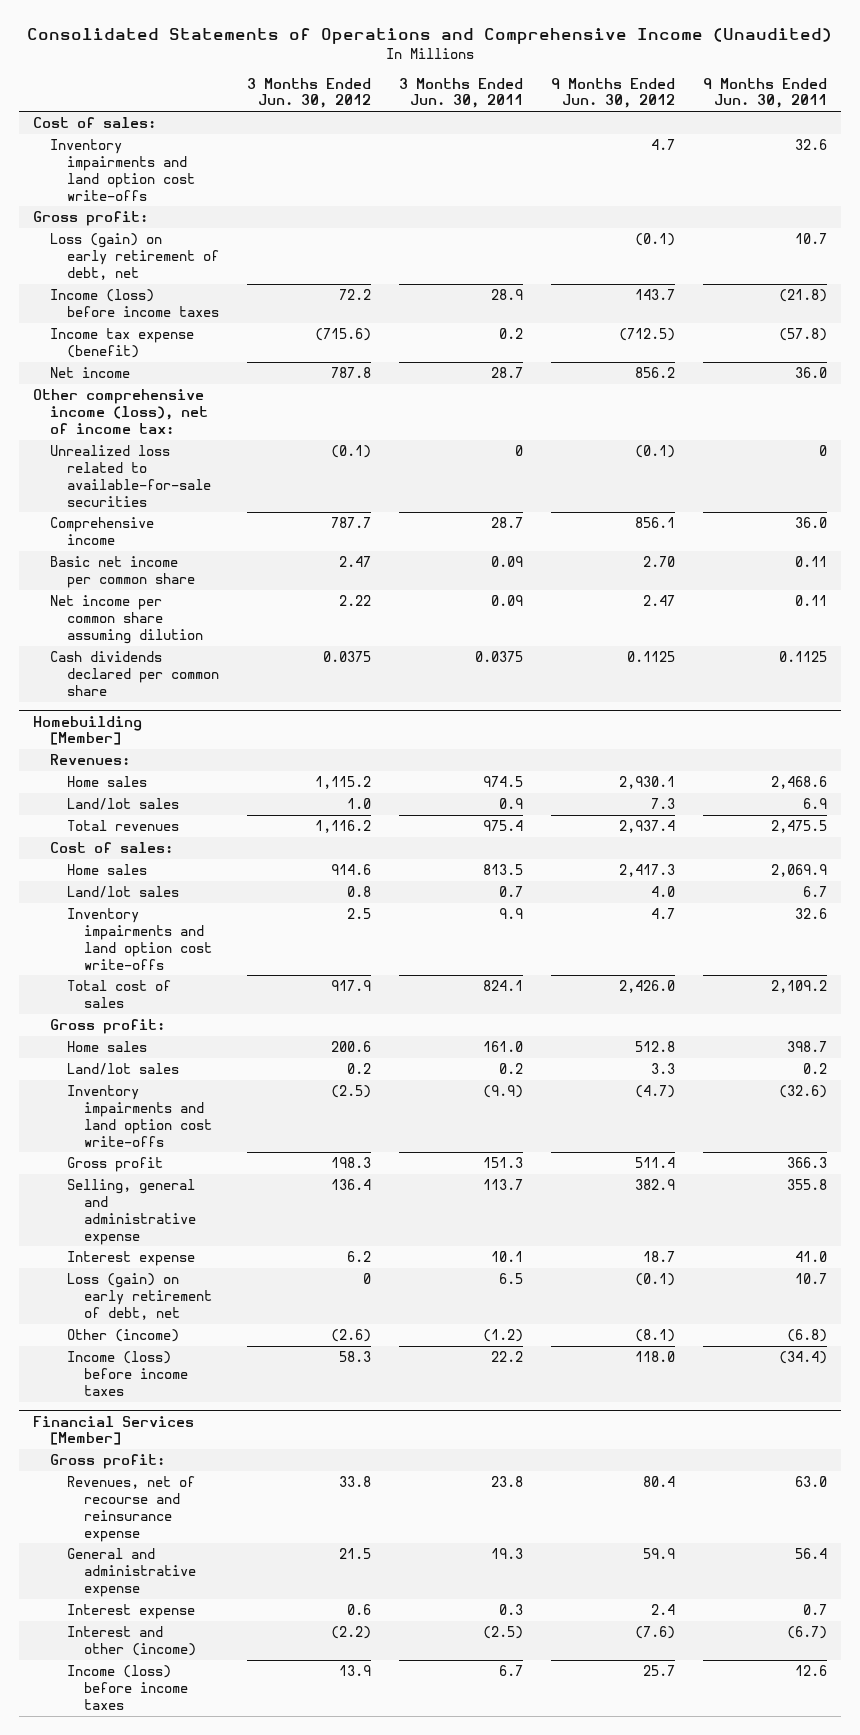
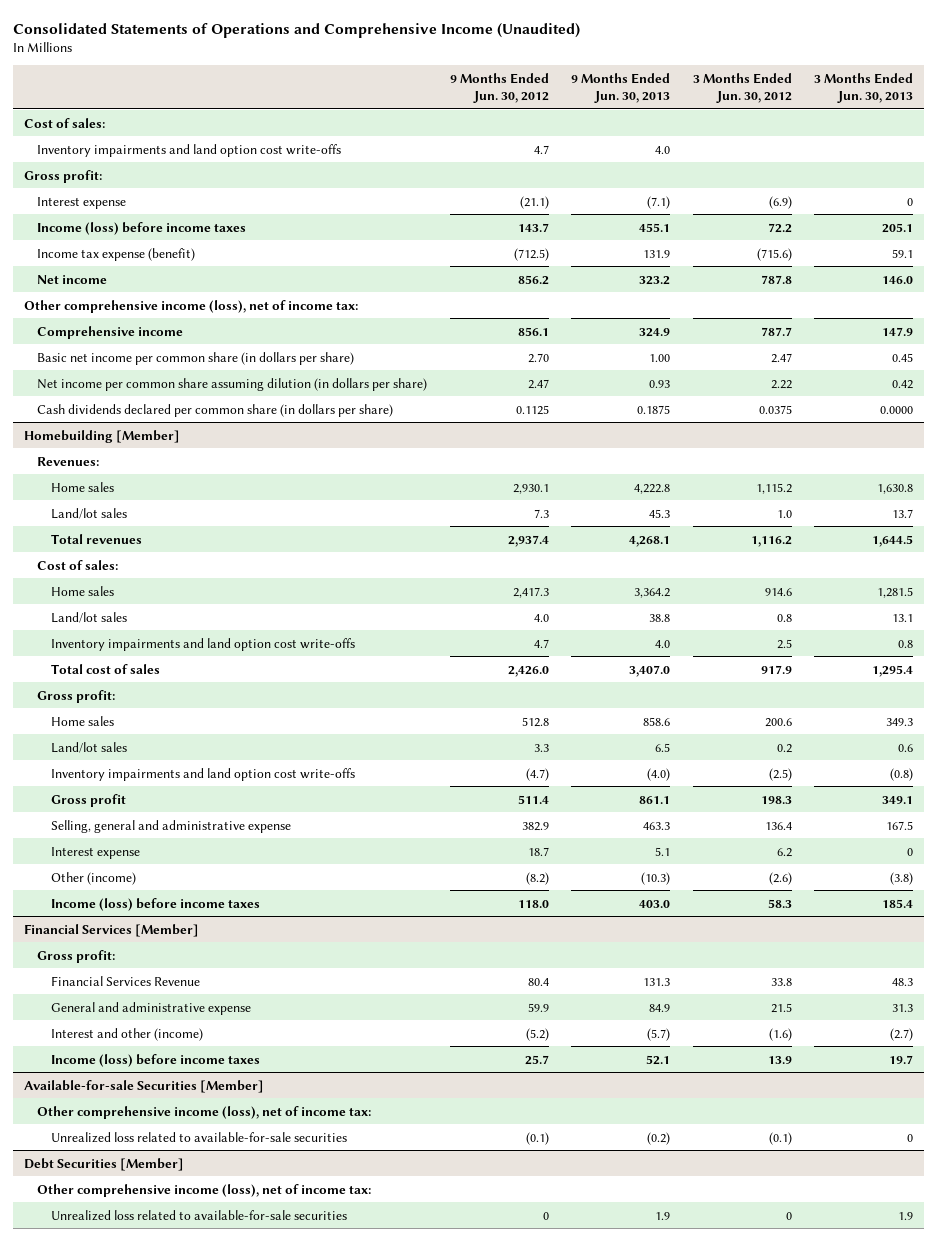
- | 3 Months Ended Jun. 30, 2012 | 3 Months Ended Jun. 30, 2011 | 9 Months Ended Jun. 30, 2012 | 9 Months Ended Jun. 30, 2011
+ | 9 Months Ended Jun. 30, 2012 | 9 Months Ended Jun. 30, 2013 | 3 Months Ended Jun. 30, 2012 | 3 Months Ended Jun. 30, 2013
- Loss (gain) on early retirement of debt, net | | | (0.1) | 10.7
+ Interest expense | (21.1) | (7.1) | (6.9) | 0
- Unrealized loss related to available-for-sale securities | (0.1) | 0 | (0.1) | 0
- Basic net income per common share | 2.47 | 0.09 | 2.70 | 0.11
- Net income per common share assuming dilution | 2.22 | 0.09 | 2.47 | 0.11
- Cash dividends declared per common share | 0.0375 | 0.0375 | 0.1125 | 0.1125
+ Basic net income per common share (in dollars per share) | 2.70 | 1.00 | 2.47 | 0.45
+ Net income per common share assuming dilution (in dollars per share) | 2.47 | 0.93 | 2.22 | 0.42
+ Cash dividends declared per common share (in dollars per share) | 0.1125 | 0.1875 | 0.0375 | 0.0000
@ Homebuilding [Member]
- Loss (gain) on early retirement of debt, net | 0 | 6.5 | (0.1) | 10.7
- Other (income) | (2.6) | (1.2) | (8.1) | (6.8)
+ Other (income) | (8.2) | (10.3) | (2.6) | (3.8)
@ Financial Services [Member]
- Revenues, net of recourse and reinsurance expense | 33.8 | 23.8 | 80.4 | 63.0
+ Financial Services Revenue | 80.4 | 131.3 | 33.8 | 48.3
- Interest expense | 0.6 | 0.3 | 2.4 | 0.7
- Interest and other (income) | (2.2) | (2.5) | (7.6) | (6.7)
+ Interest and other (income) | (5.2) | (5.7) | (1.6) | (2.7)
+ Available-for-sale Securities [Member]
+ Other comprehensive income (loss), net of income tax:
+ Unrealized loss related to available-for-sale securities | (0.1) | (0.2) | (0.1) | 0
+ Debt Securities [Member]
+ Other comprehensive income (loss), net of income tax:
+ Unrealized loss related to available-for-sale securities | 0 | 1.9 | 0 | 1.9

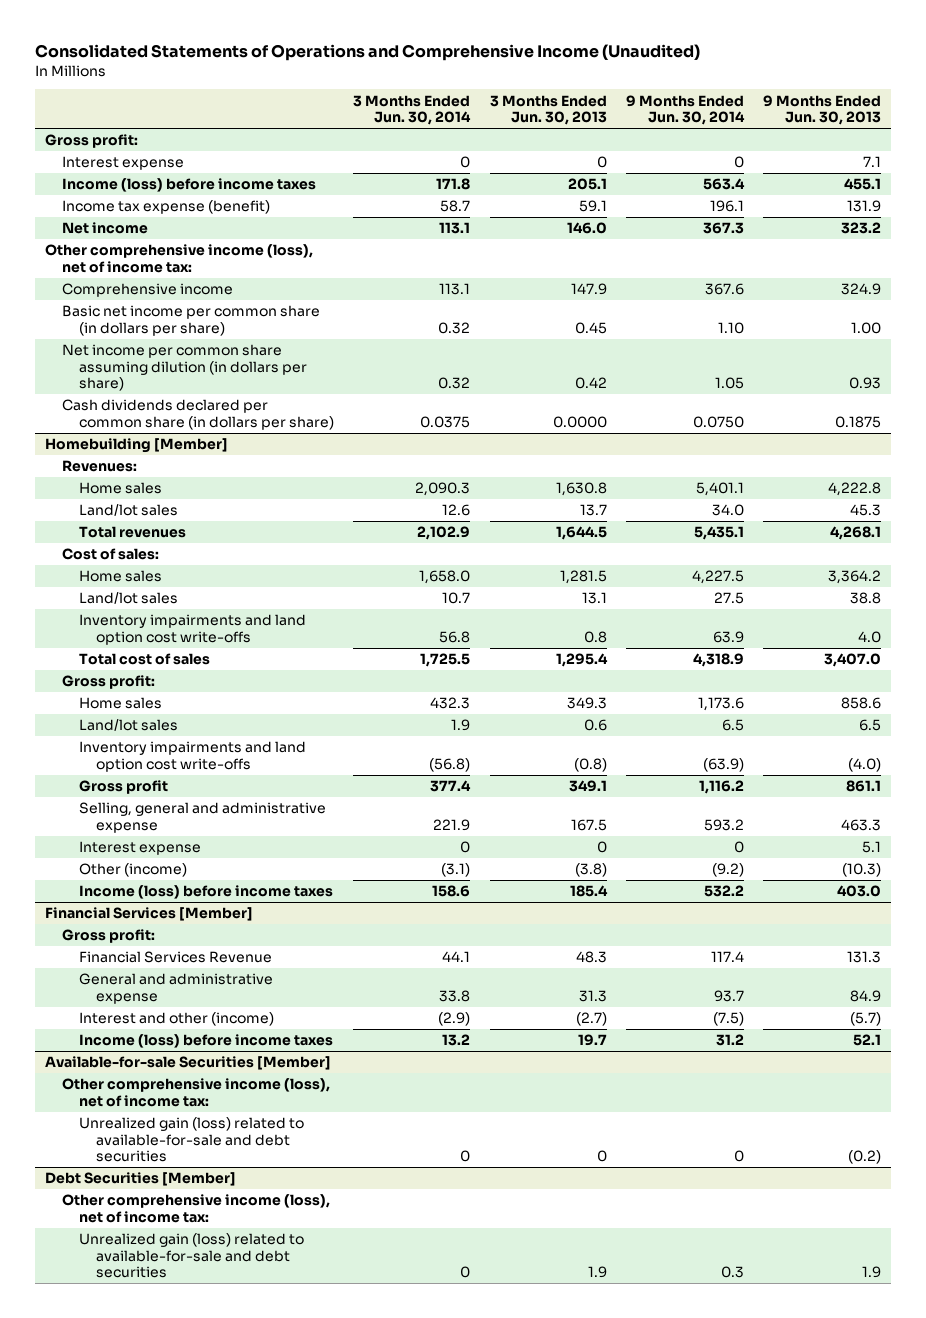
- | 9 Months Ended Jun. 30, 2012 | 9 Months Ended Jun. 30, 2013 | 3 Months Ended Jun. 30, 2012 | 3 Months Ended Jun. 30, 2013
+ | 3 Months Ended Jun. 30, 2014 | 3 Months Ended Jun. 30, 2013 | 9 Months Ended Jun. 30, 2014 | 9 Months Ended Jun. 30, 2013
- Cost of sales:
- Inventory impairments and land option cost write-offs | 4.7 | 4.0 | |
- Interest expense | (21.1) | (7.1) | (6.9) | 0
+ Interest expense | 0 | 0 | 0 | 7.1
@ Available-for-sale Securities [Member]
- Unrealized loss related to available-for-sale securities | (0.1) | (0.2) | (0.1) | 0
+ Unrealized gain (loss) related to available-for-sale and debt securities | 0 | 0 | 0 | (0.2)
@ Debt Securities [Member]
- Unrealized loss related to available-for-sale securities | 0 | 1.9 | 0 | 1.9
+ Unrealized gain (loss) related to available-for-sale and debt securities | 0 | 1.9 | 0.3 | 1.9

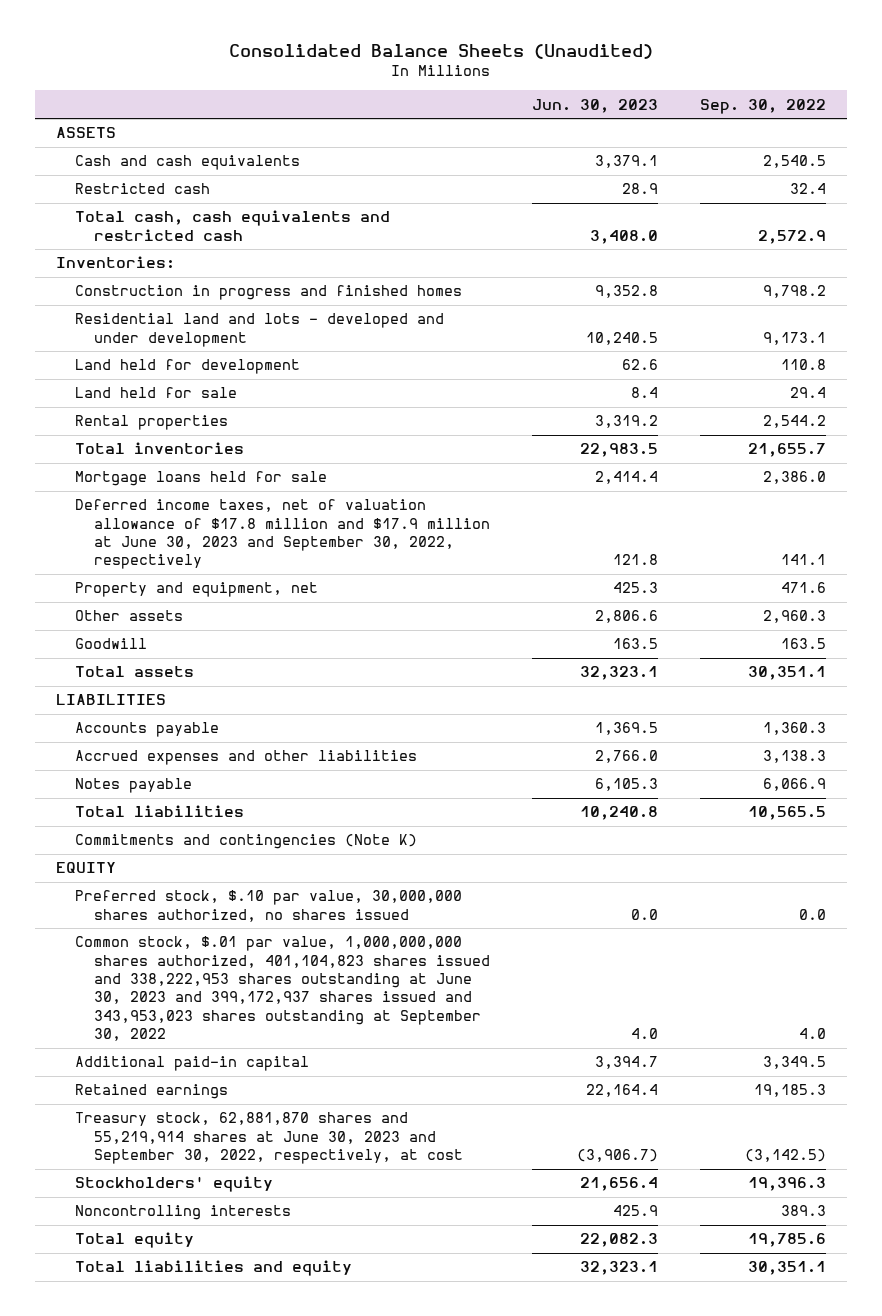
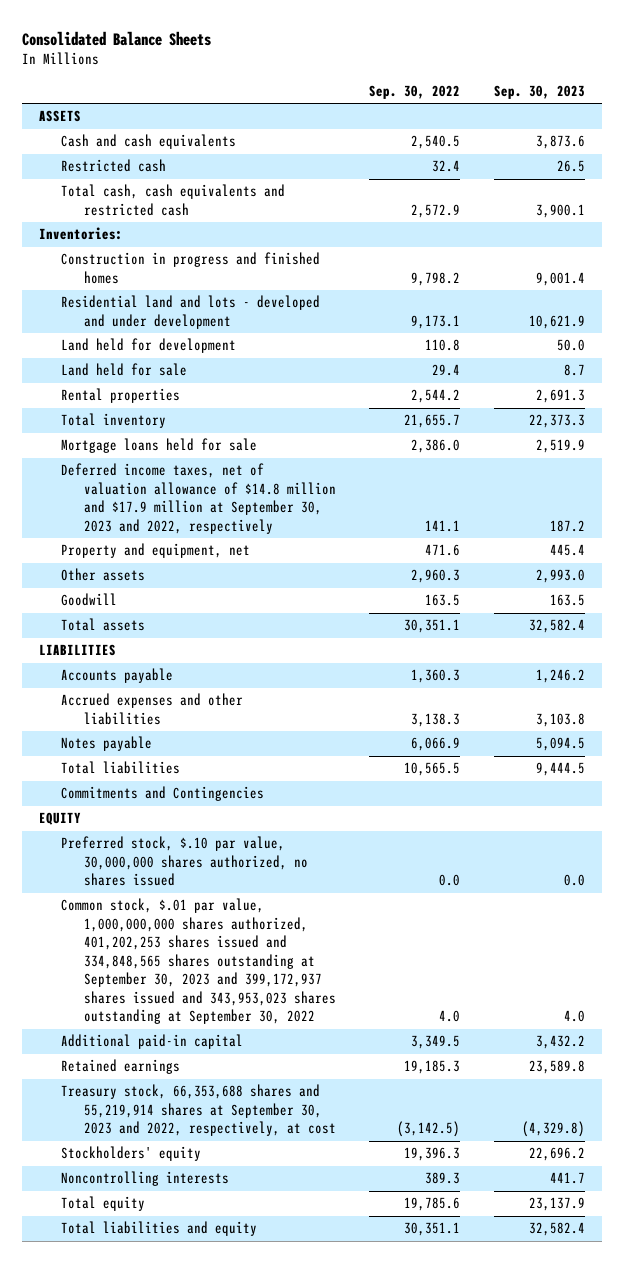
- Consolidated Balance Sheets (Unaudited)
+ Consolidated Balance Sheets
- | Jun. 30, 2023 | Sep. 30, 2022
+ | Sep. 30, 2022 | Sep. 30, 2023
- Total inventories | 22,983.5 | 21,655.7
+ Total inventory | 21,655.7 | 22,373.3
- Deferred income taxes, net of valuation allowance of $17.8 million and $17.9 million at June 30, 2023 and September 30, 2022, respectively | 121.8 | 141.1
+ Deferred income taxes, net of valuation allowance of $14.8 million and $17.9 million at September 30, 2023 and 2022, respectively | 141.1 | 187.2
- Commitments and contingencies (Note K)
+ Commitments and Contingencies
- Common stock, $.01 par value, 1,000,000,000 shares authorized, 401,104,823 shares issued and 338,222,953 shares outstanding at June 30, 2023 and 399,172,937 shares issued and 343,953,023 shares outstanding at September 30, 2022 | 4.0 | 4.0
+ Common stock, $.01 par value, 1,000,000,000 shares authorized, 401,202,253 shares issued and 334,848,565 shares outstanding at September 30, 2023 and 399,172,937 shares issued and 343,953,023 shares outstanding at September 30, 2022 | 4.0 | 4.0
- Treasury stock, 62,881,870 shares and 55,219,914 shares at June 30, 2023 and September 30, 2022, respectively, at cost | (3,906.7) | (3,142.5)
+ Treasury stock, 66,353,688 shares and 55,219,914 shares at September 30, 2023 and 2022, respectively, at cost | (3,142.5) | (4,329.8)

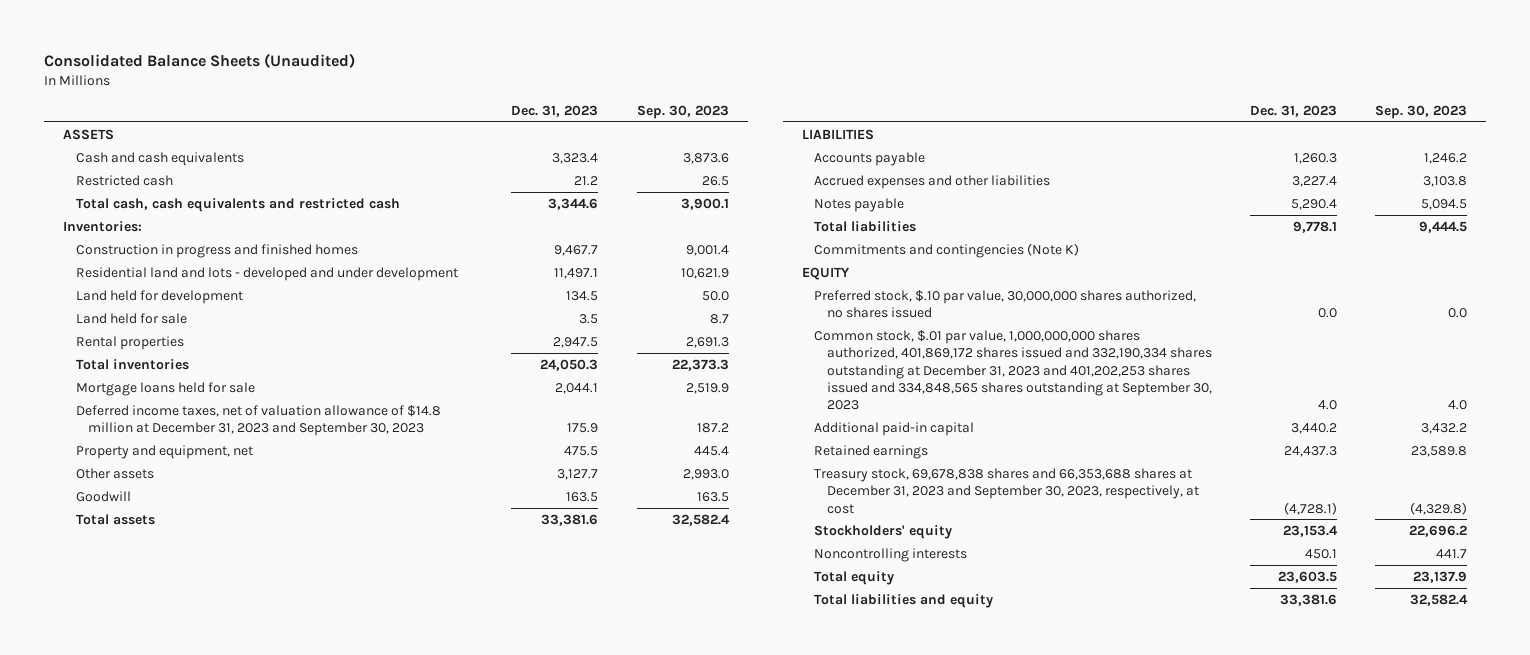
- Consolidated Balance Sheets
+ Consolidated Balance Sheets (Unaudited)
- | Sep. 30, 2022 | Sep. 30, 2023
+ | Dec. 31, 2023 | Sep. 30, 2023
- Total inventory | 21,655.7 | 22,373.3
+ Total inventories | 24,050.3 | 22,373.3
- Deferred income taxes, net of valuation allowance of $14.8 million and $17.9 million at September 30, 2023 and 2022, respectively | 141.1 | 187.2
+ Deferred income taxes, net of valuation allowance of $14.8 million at December 31, 2023 and September 30, 2023 | 175.9 | 187.2
- Commitments and Contingencies
+ Commitments and contingencies (Note K)
- Common stock, $.01 par value, 1,000,000,000 shares authorized, 401,202,253 shares issued and 334,848,565 shares outstanding at September 30, 2023 and 399,172,937 shares issued and 343,953,023 shares outstanding at September 30, 2022 | 4.0 | 4.0
+ Common stock, $.01 par value, 1,000,000,000 shares authorized, 401,869,172 shares issued and 332,190,334 shares outstanding at December 31, 2023 and 401,202,253 shares issued and 334,848,565 shares outstanding at September 30, 2023 | 4.0 | 4.0
- Treasury stock, 66,353,688 shares and 55,219,914 shares at September 30, 2023 and 2022, respectively, at cost | (3,142.5) | (4,329.8)
+ Treasury stock, 69,678,838 shares and 66,353,688 shares at December 31, 2023 and September 30, 2023, respectively, at cost | (4,728.1) | (4,329.8)

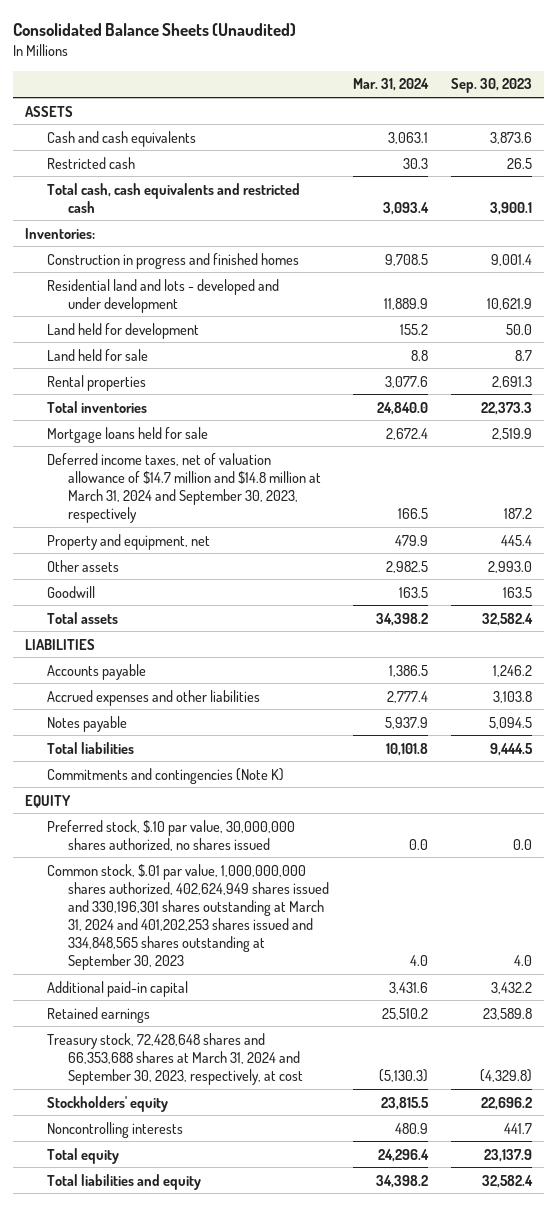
- | Dec. 31, 2023 | Sep. 30, 2023
+ | Mar. 31, 2024 | Sep. 30, 2023
- Deferred income taxes, net of valuation allowance of $14.8 million at December 31, 2023 and September 30, 2023 | 175.9 | 187.2
+ Deferred income taxes, net of valuation allowance of $14.7 million and $14.8 million at March 31, 2024 and September 30, 2023, respectively | 166.5 | 187.2
- Common stock, $.01 par value, 1,000,000,000 shares authorized, 401,869,172 shares issued and 332,190,334 shares outstanding at December 31, 2023 and 401,202,253 shares issued and 334,848,565 shares outstanding at September 30, 2023 | 4.0 | 4.0
+ Common stock, $.01 par value, 1,000,000,000 shares authorized, 402,624,949 shares issued and 330,196,301 shares outstanding at March 31, 2024 and 401,202,253 shares issued and 334,848,565 shares outstanding at September 30, 2023 | 4.0 | 4.0
- Treasury stock, 69,678,838 shares and 66,353,688 shares at December 31, 2023 and September 30, 2023, respectively, at cost | (4,728.1) | (4,329.8)
+ Treasury stock, 72,428,648 shares and 66,353,688 shares at March 31, 2024 and September 30, 2023, respectively, at cost | (5,130.3) | (4,329.8)

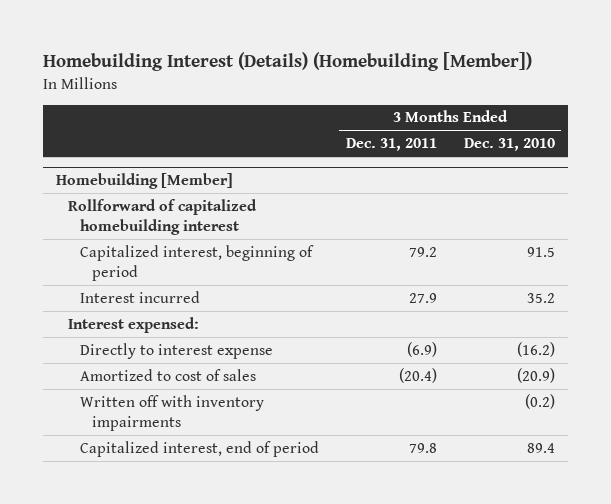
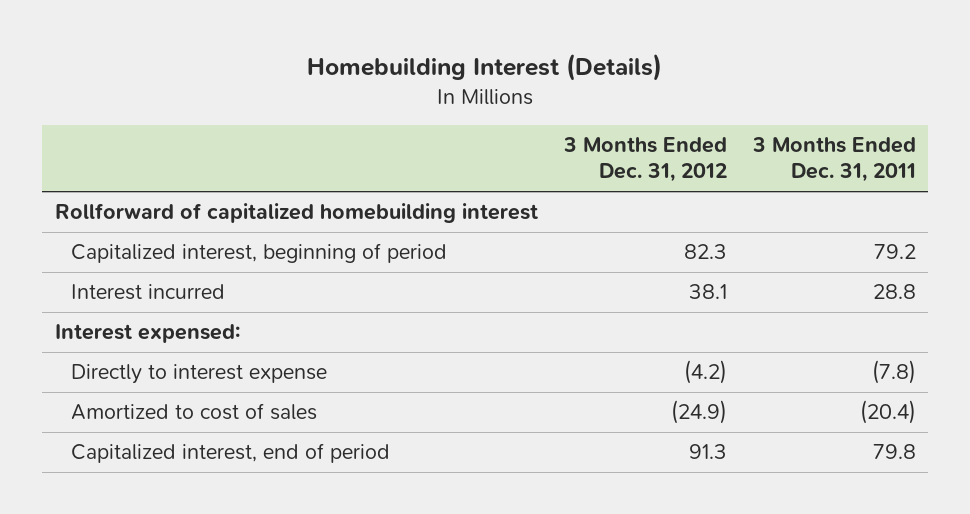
- Homebuilding Interest (Details) (Homebuilding [Member])
+ Homebuilding Interest (Details)
- | 3 Months Ended Dec. 31, 2011 | 3 Months Ended Dec. 31, 2010
+ | 3 Months Ended Dec. 31, 2012 | 3 Months Ended Dec. 31, 2011
- Homebuilding [Member]
- Interest incurred | 27.9 | 35.2
+ Interest incurred | 38.1 | 28.8
- Directly to interest expense | (6.9) | (16.2)
+ Directly to interest expense | (4.2) | (7.8)
- Written off with inventory impairments | | (0.2)

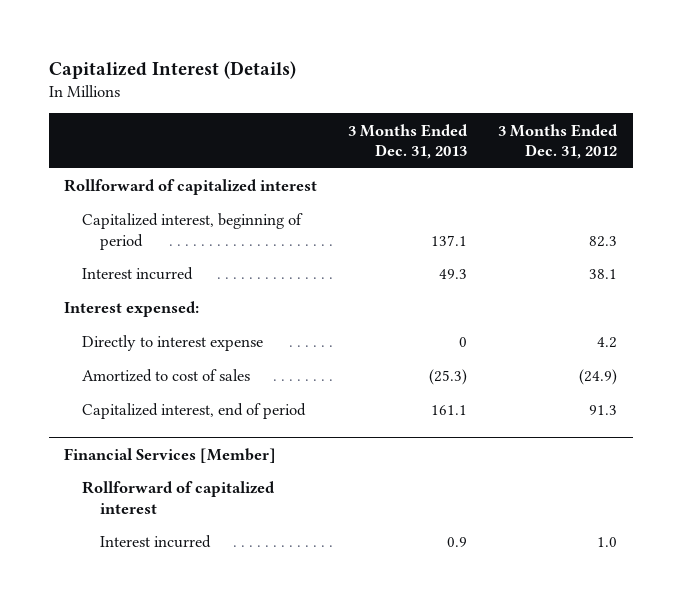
- Homebuilding Interest (Details)
+ Capitalized Interest (Details)
- | 3 Months Ended Dec. 31, 2012 | 3 Months Ended Dec. 31, 2011
+ | 3 Months Ended Dec. 31, 2013 | 3 Months Ended Dec. 31, 2012
- Rollforward of capitalized homebuilding interest
+ Rollforward of capitalized interest
- Directly to interest expense | (4.2) | (7.8)
+ Directly to interest expense | 0 | 4.2
+ Financial Services [Member]
+ Rollforward of capitalized interest
+ Interest incurred | 0.9 | 1.0

